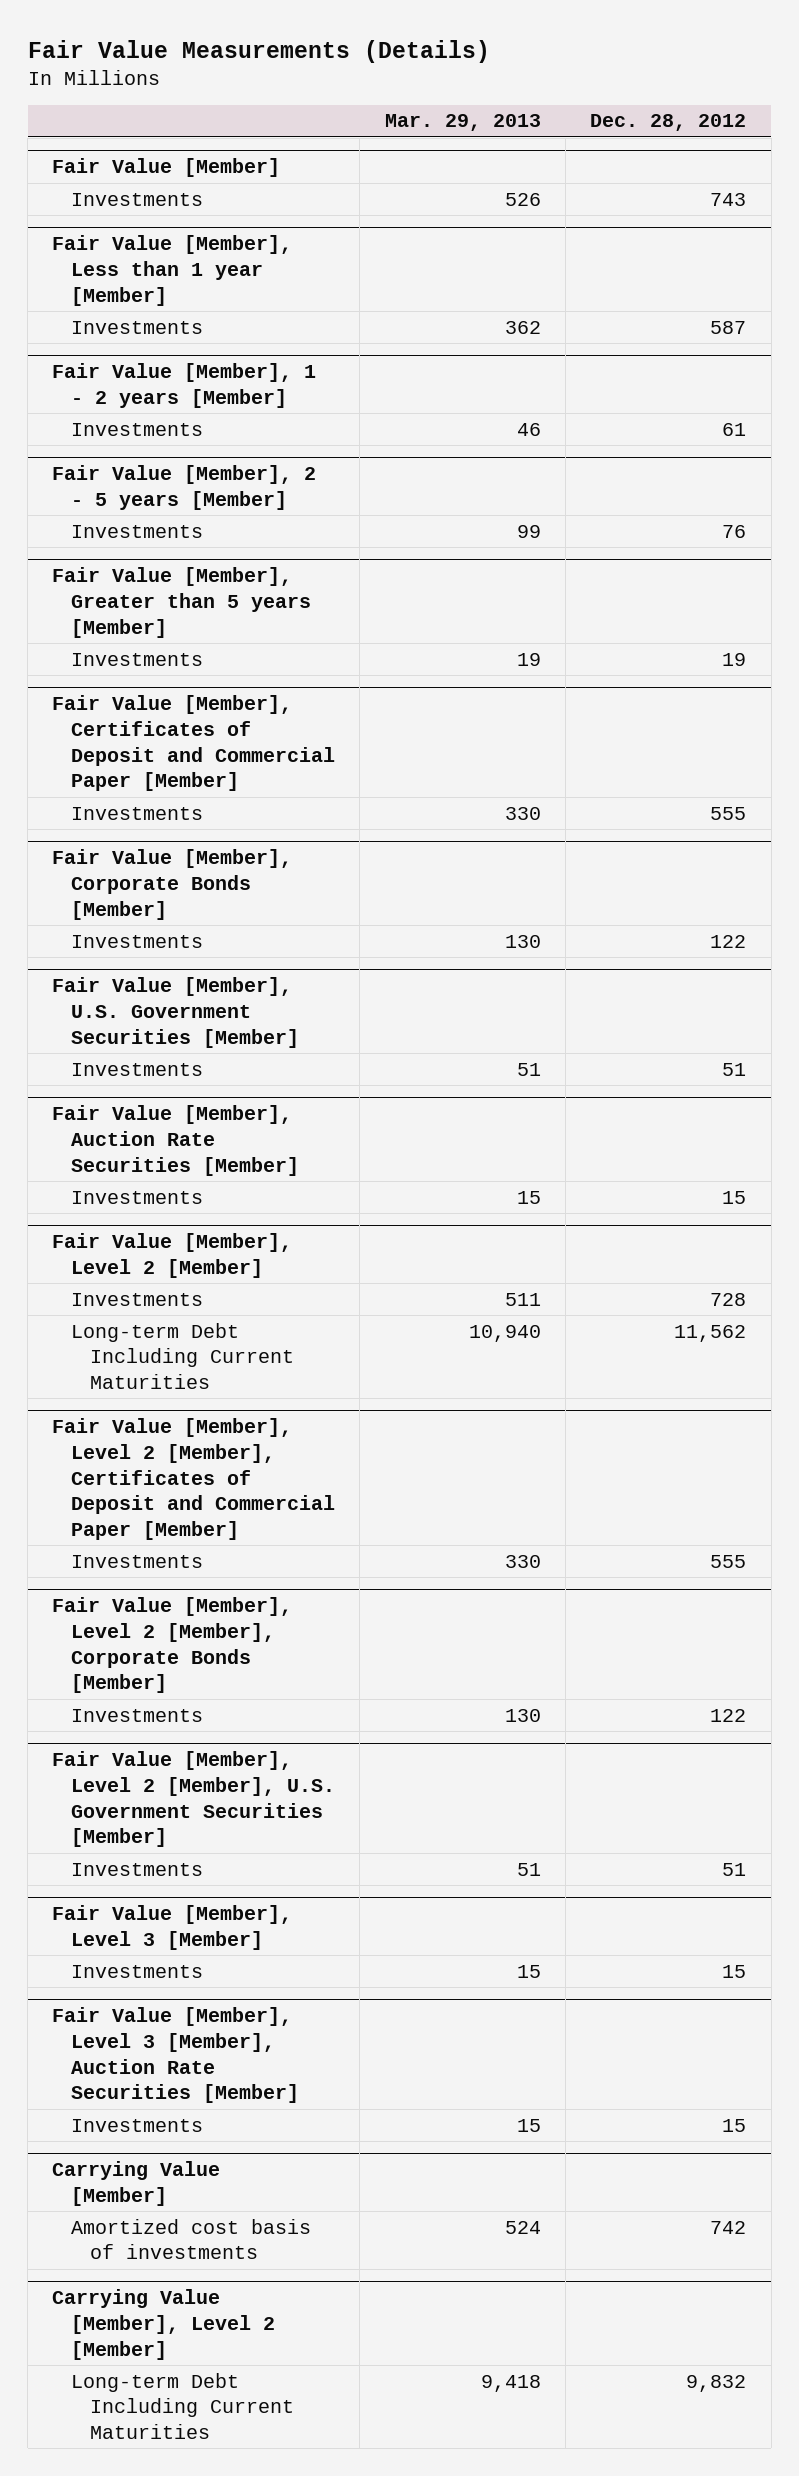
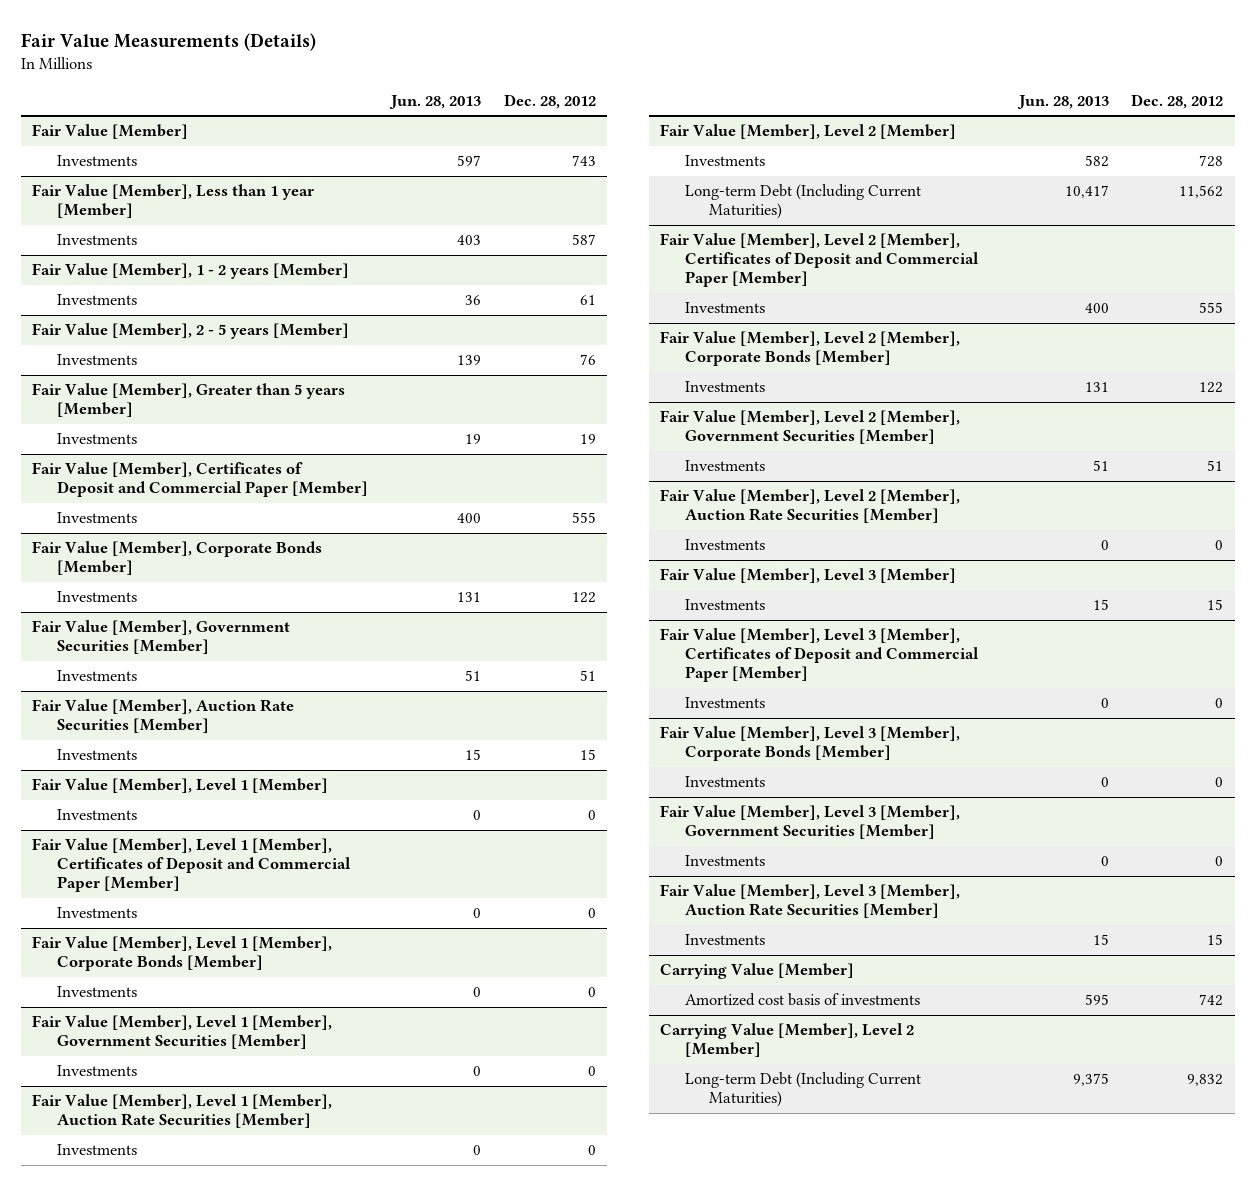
- | Mar. 29, 2013 | Dec. 28, 2012
+ | Jun. 28, 2013 | Dec. 28, 2012
- Fair Value [Member], U.S. Government Securities [Member]
+ Fair Value [Member], Government Securities [Member]
+ Fair Value [Member], Level 1 [Member]
+ Investments | 0 | 0
+ Fair Value [Member], Level 1 [Member], Certificates of Deposit and Commercial Paper [Member]
+ Investments | 0 | 0
+ Fair Value [Member], Level 1 [Member], Corporate Bonds [Member]
+ Investments | 0 | 0
+ Fair Value [Member], Level 1 [Member], Government Securities [Member]
+ Investments | 0 | 0
+ Fair Value [Member], Level 1 [Member], Auction Rate Securities [Member]
+ Investments | 0 | 0
@ Fair Value [Member], Level 2 [Member]
- Long-term Debt Including Current Maturities | 10,940 | 11,562
+ Long-term Debt (Including Current Maturities) | 10,417 | 11,562
- Fair Value [Member], Level 2 [Member], U.S. Government Securities [Member]
+ Fair Value [Member], Level 2 [Member], Government Securities [Member]
+ Fair Value [Member], Level 2 [Member], Auction Rate Securities [Member]
+ Investments | 0 | 0
+ Fair Value [Member], Level 3 [Member], Certificates of Deposit and Commercial Paper [Member]
+ Investments | 0 | 0
+ Fair Value [Member], Level 3 [Member], Corporate Bonds [Member]
+ Investments | 0 | 0
+ Fair Value [Member], Level 3 [Member], Government Securities [Member]
+ Investments | 0 | 0
@ Carrying Value [Member], Level 2 [Member]
- Long-term Debt Including Current Maturities | 9,418 | 9,832
+ Long-term Debt (Including Current Maturities) | 9,375 | 9,832

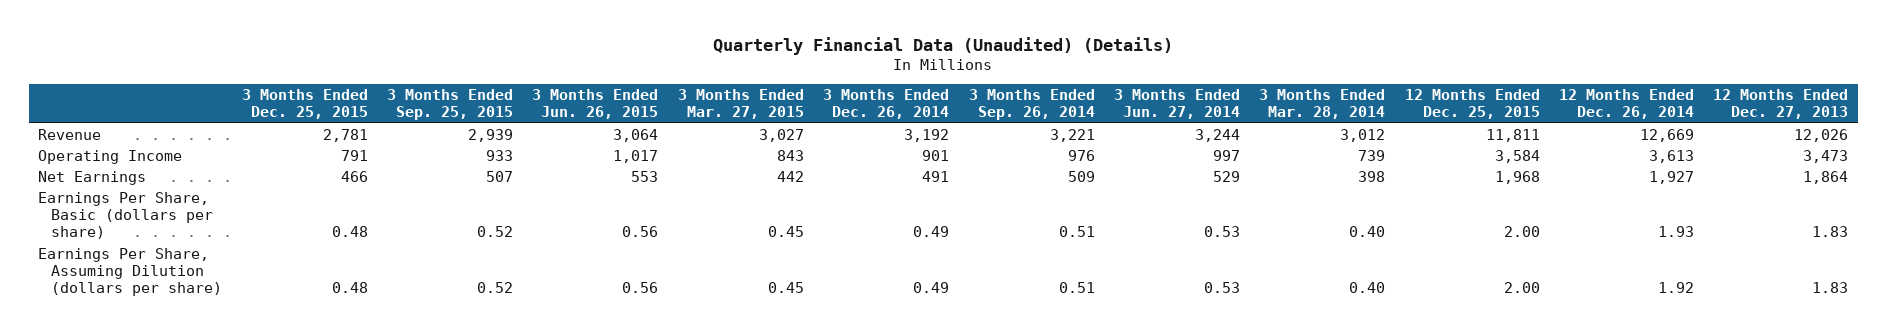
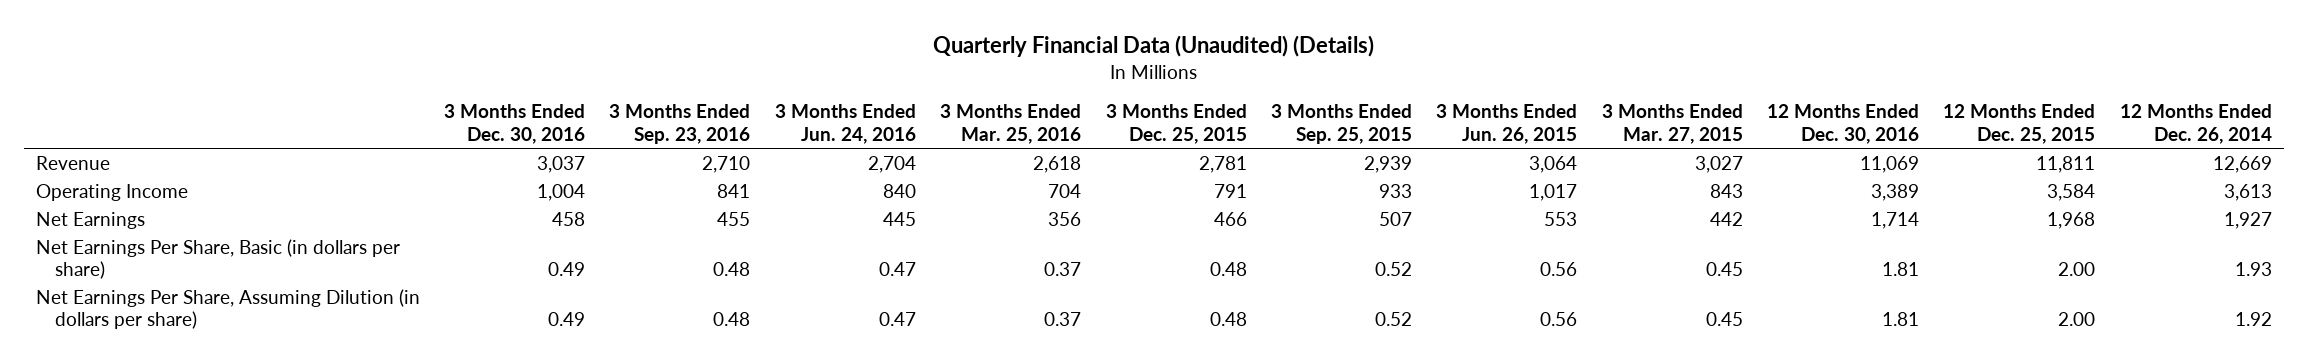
- | 3 Months Ended Dec. 25, 2015 | 3 Months Ended Sep. 25, 2015 | 3 Months Ended Jun. 26, 2015 | 3 Months Ended Mar. 27, 2015 | 3 Months Ended Dec. 26, 2014 | 3 Months Ended Sep. 26, 2014 | 3 Months Ended Jun. 27, 2014 | 3 Months Ended Mar. 28, 2014 | 12 Months Ended Dec. 25, 2015 | 12 Months Ended Dec. 26, 2014 | 12 Months Ended Dec. 27, 2013
+ | 3 Months Ended Dec. 30, 2016 | 3 Months Ended Sep. 23, 2016 | 3 Months Ended Jun. 24, 2016 | 3 Months Ended Mar. 25, 2016 | 3 Months Ended Dec. 25, 2015 | 3 Months Ended Sep. 25, 2015 | 3 Months Ended Jun. 26, 2015 | 3 Months Ended Mar. 27, 2015 | 12 Months Ended Dec. 30, 2016 | 12 Months Ended Dec. 25, 2015 | 12 Months Ended Dec. 26, 2014
- Earnings Per Share, Basic (dollars per share) | 0.48 | 0.52 | 0.56 | 0.45 | 0.49 | 0.51 | 0.53 | 0.40 | 2.00 | 1.93 | 1.83
- Earnings Per Share, Assuming Dilution (dollars per share) | 0.48 | 0.52 | 0.56 | 0.45 | 0.49 | 0.51 | 0.53 | 0.40 | 2.00 | 1.92 | 1.83
+ Net Earnings Per Share, Basic (in dollars per share) | 0.49 | 0.48 | 0.47 | 0.37 | 0.48 | 0.52 | 0.56 | 0.45 | 1.81 | 2.00 | 1.93
+ Net Earnings Per Share, Assuming Dilution (in dollars per share) | 0.49 | 0.48 | 0.47 | 0.37 | 0.48 | 0.52 | 0.56 | 0.45 | 1.81 | 2.00 | 1.92

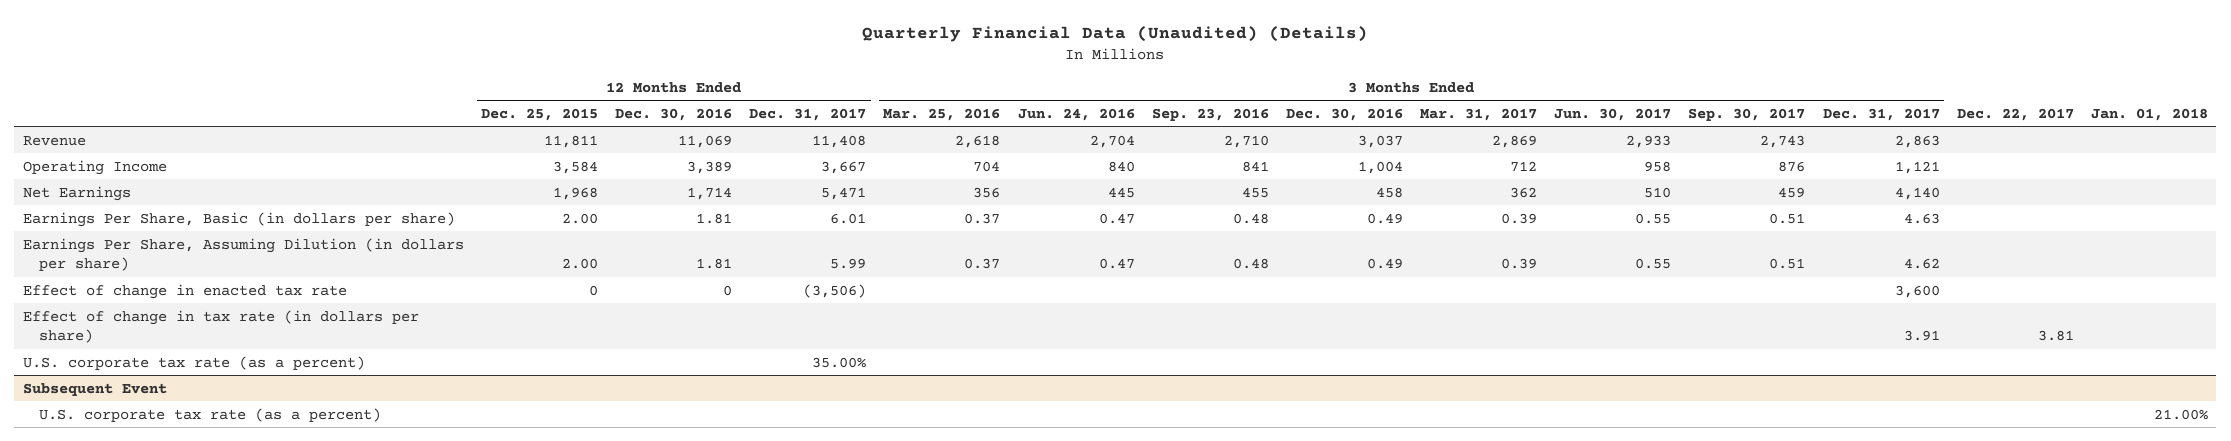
- | 3 Months Ended Dec. 30, 2016 | 3 Months Ended Sep. 23, 2016 | 3 Months Ended Jun. 24, 2016 | 3 Months Ended Mar. 25, 2016 | 3 Months Ended Dec. 25, 2015 | 3 Months Ended Sep. 25, 2015 | 3 Months Ended Jun. 26, 2015 | 3 Months Ended Mar. 27, 2015 | 12 Months Ended Dec. 30, 2016 | 12 Months Ended Dec. 25, 2015 | 12 Months Ended Dec. 26, 2014
+ | 12 Months Ended Dec. 25, 2015 | 12 Months Ended Dec. 30, 2016 | 12 Months Ended Dec. 31, 2017 | 3 Months Ended Mar. 25, 2016 | 3 Months Ended Jun. 24, 2016 | 3 Months Ended Sep. 23, 2016 | 3 Months Ended Dec. 30, 2016 | 3 Months Ended Mar. 31, 2017 | 3 Months Ended Jun. 30, 2017 | 3 Months Ended Sep. 30, 2017 | 3 Months Ended Dec. 31, 2017 | Dec. 22, 2017 | Jan. 01, 2018
- Net Earnings Per Share, Basic (in dollars per share) | 0.49 | 0.48 | 0.47 | 0.37 | 0.48 | 0.52 | 0.56 | 0.45 | 1.81 | 2.00 | 1.93
- Net Earnings Per Share, Assuming Dilution (in dollars per share) | 0.49 | 0.48 | 0.47 | 0.37 | 0.48 | 0.52 | 0.56 | 0.45 | 1.81 | 2.00 | 1.92
+ Earnings Per Share, Basic (in dollars per share) | 2.00 | 1.81 | 6.01 | 0.37 | 0.47 | 0.48 | 0.49 | 0.39 | 0.55 | 0.51 | 4.63 | |
+ Earnings Per Share, Assuming Dilution (in dollars per share) | 2.00 | 1.81 | 5.99 | 0.37 | 0.47 | 0.48 | 0.49 | 0.39 | 0.55 | 0.51 | 4.62 | |
+ Effect of change in enacted tax rate | 0 | 0 | (3,506) | | | | | | | | 3,600 | |
+ Effect of change in tax rate (in dollars per share) | | | | | | | | | | | 3.91 | 3.81 |
+ U.S. corporate tax rate (as a percent) | | | 35.00% | | | | | | | | | |
+ Subsequent Event
+ U.S. corporate tax rate (as a percent) | | | | | | | | | | | | | 21.00%

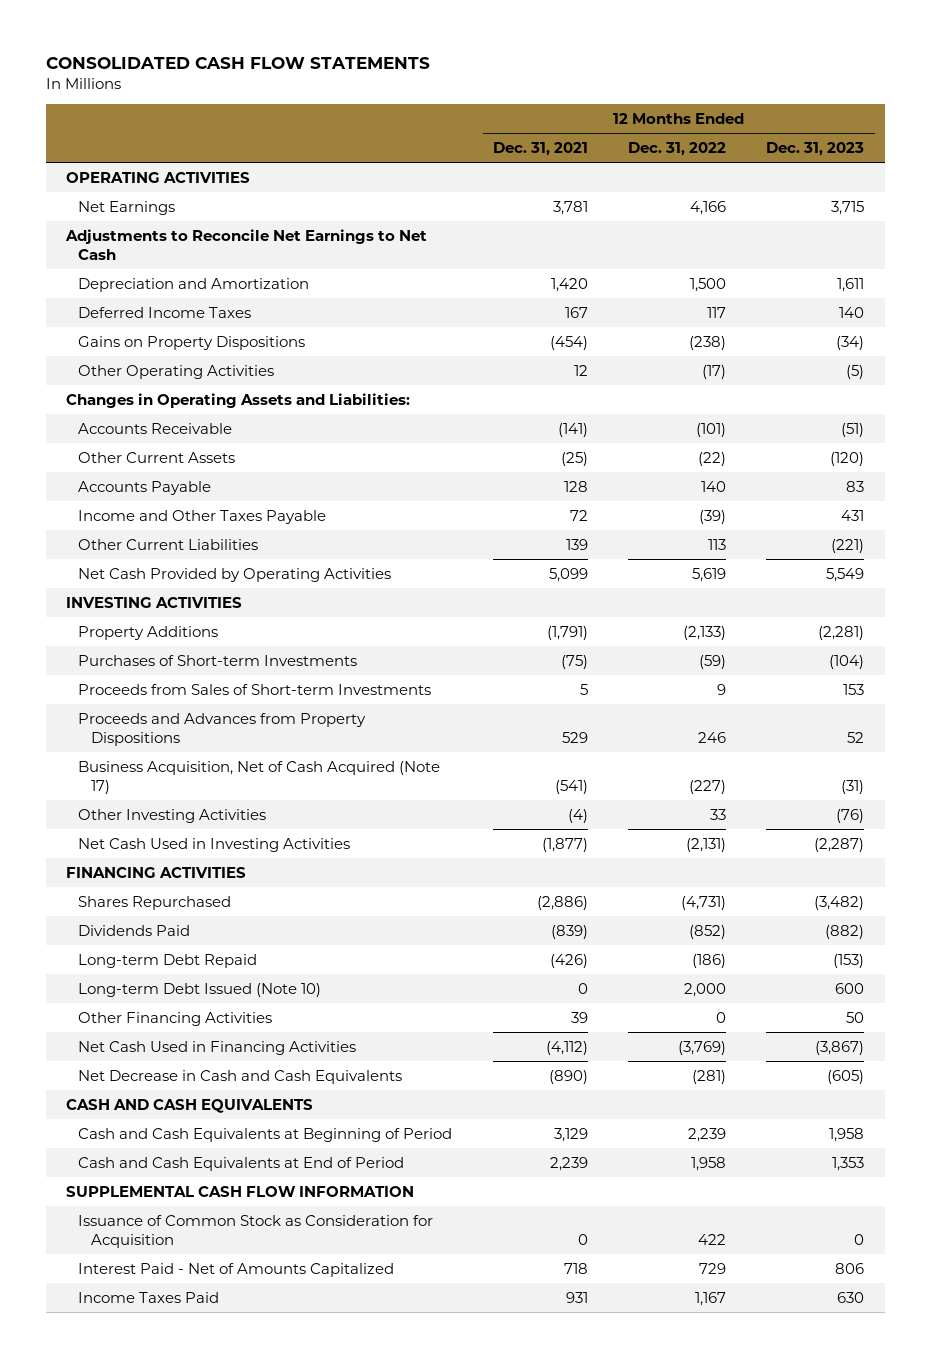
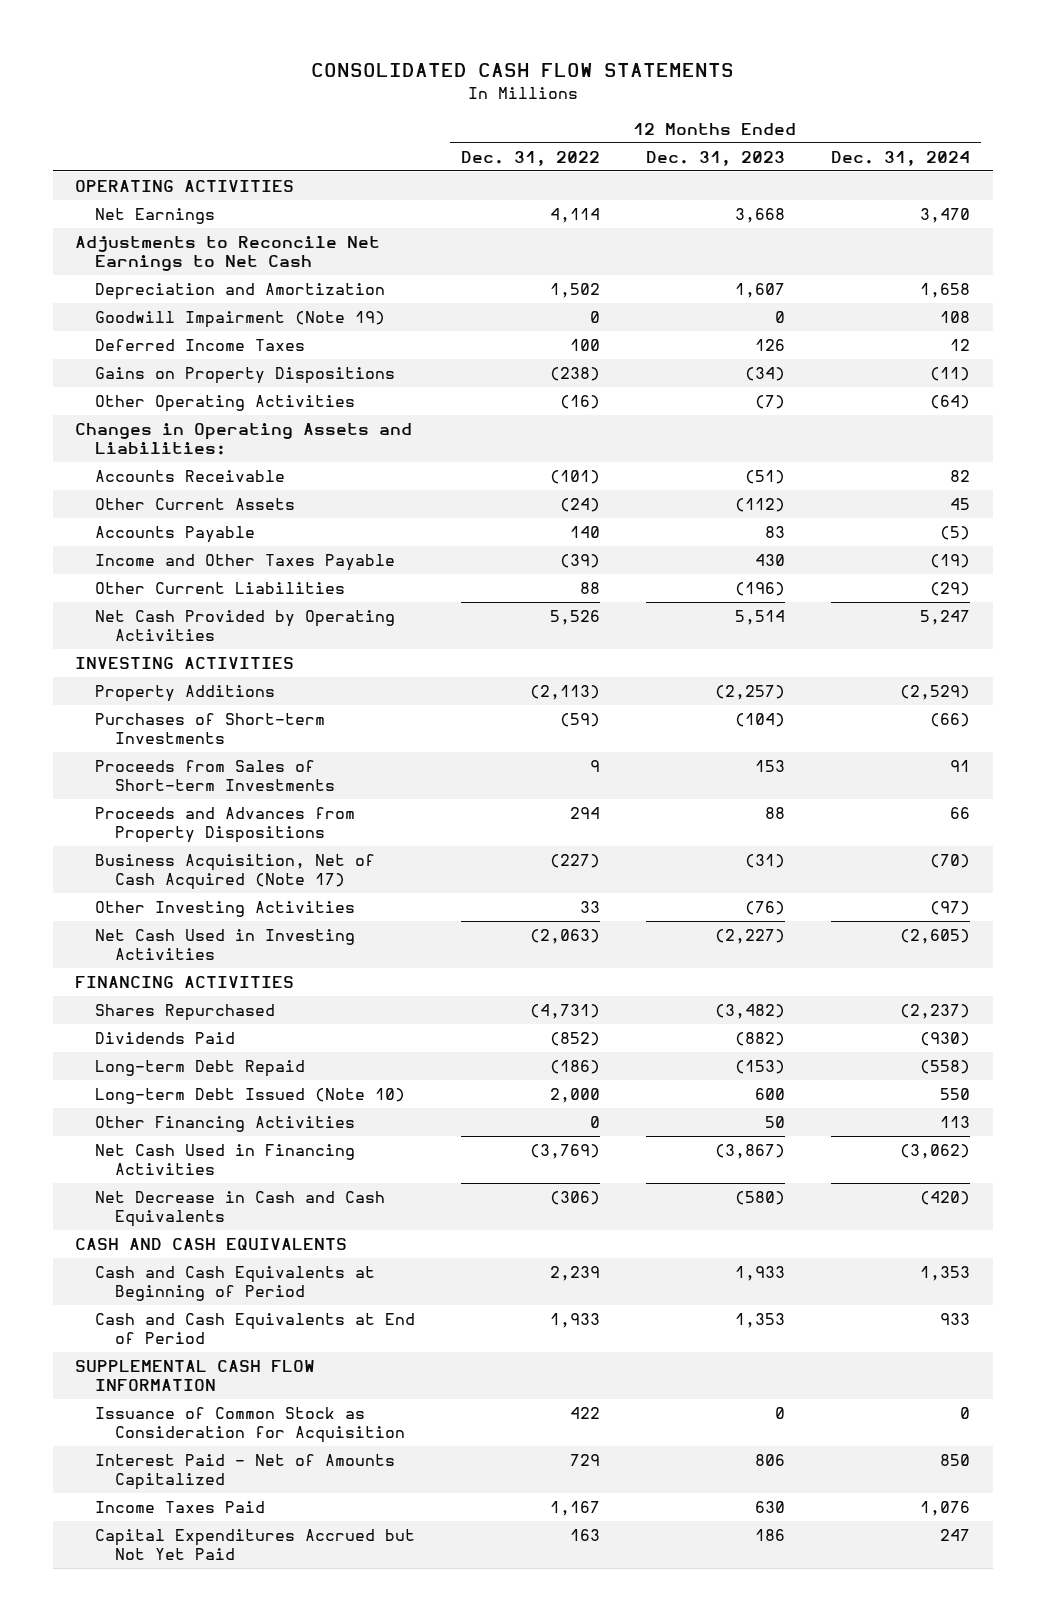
- | 12 Months Ended Dec. 31, 2021 | 12 Months Ended Dec. 31, 2022 | 12 Months Ended Dec. 31, 2023
+ | 12 Months Ended Dec. 31, 2022 | 12 Months Ended Dec. 31, 2023 | 12 Months Ended Dec. 31, 2024
- Net Earnings | 3,781 | 4,166 | 3,715
+ Net Earnings | 4,114 | 3,668 | 3,470
- Depreciation and Amortization | 1,420 | 1,500 | 1,611
- Deferred Income Taxes | 167 | 117 | 140
+ Depreciation and Amortization | 1,502 | 1,607 | 1,658
+ Goodwill Impairment (Note 19) | 0 | 0 | 108
+ Deferred Income Taxes | 100 | 126 | 12
- Other Operating Activities | 12 | (17) | (5)
+ Other Operating Activities | (16) | (7) | (64)
- Other Current Assets | (25) | (22) | (120)
+ Other Current Assets | (24) | (112) | 45
- Income and Other Taxes Payable | 72 | (39) | 431
- Other Current Liabilities | 139 | 113 | (221)
- Net Cash Provided by Operating Activities | 5,099 | 5,619 | 5,549
+ Income and Other Taxes Payable | (39) | 430 | (19)
+ Other Current Liabilities | 88 | (196) | (29)
+ Net Cash Provided by Operating Activities | 5,526 | 5,514 | 5,247
- Property Additions | (1,791) | (2,133) | (2,281)
+ Property Additions | (2,113) | (2,257) | (2,529)
- Proceeds and Advances from Property Dispositions | 529 | 246 | 52
+ Proceeds and Advances from Property Dispositions | 294 | 88 | 66
- Net Cash Used in Investing Activities | (1,877) | (2,131) | (2,287)
+ Net Cash Used in Investing Activities | (2,063) | (2,227) | (2,605)
- Net Decrease in Cash and Cash Equivalents | (890) | (281) | (605)
+ Net Decrease in Cash and Cash Equivalents | (306) | (580) | (420)
- Cash and Cash Equivalents at Beginning of Period | 3,129 | 2,239 | 1,958
- Cash and Cash Equivalents at End of Period | 2,239 | 1,958 | 1,353
+ Cash and Cash Equivalents at Beginning of Period | 2,239 | 1,933 | 1,353
+ Cash and Cash Equivalents at End of Period | 1,933 | 1,353 | 933
+ Capital Expenditures Accrued but Not Yet Paid | 163 | 186 | 247

